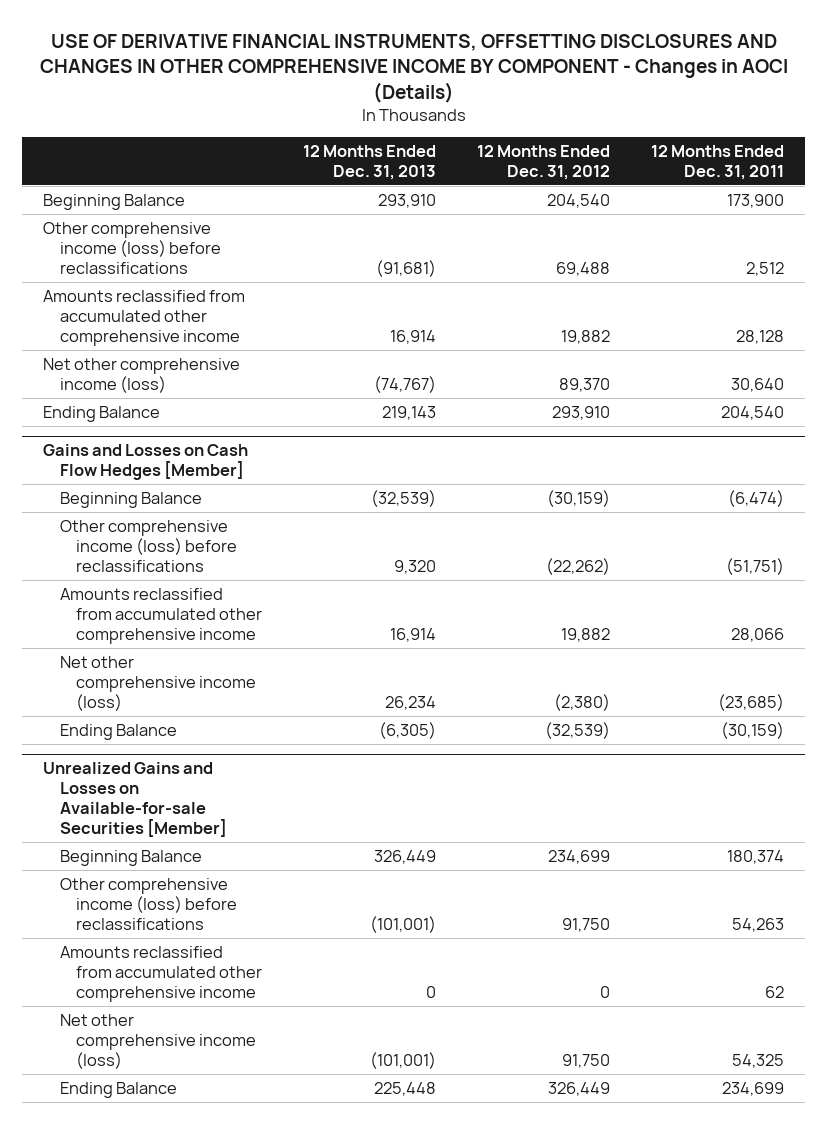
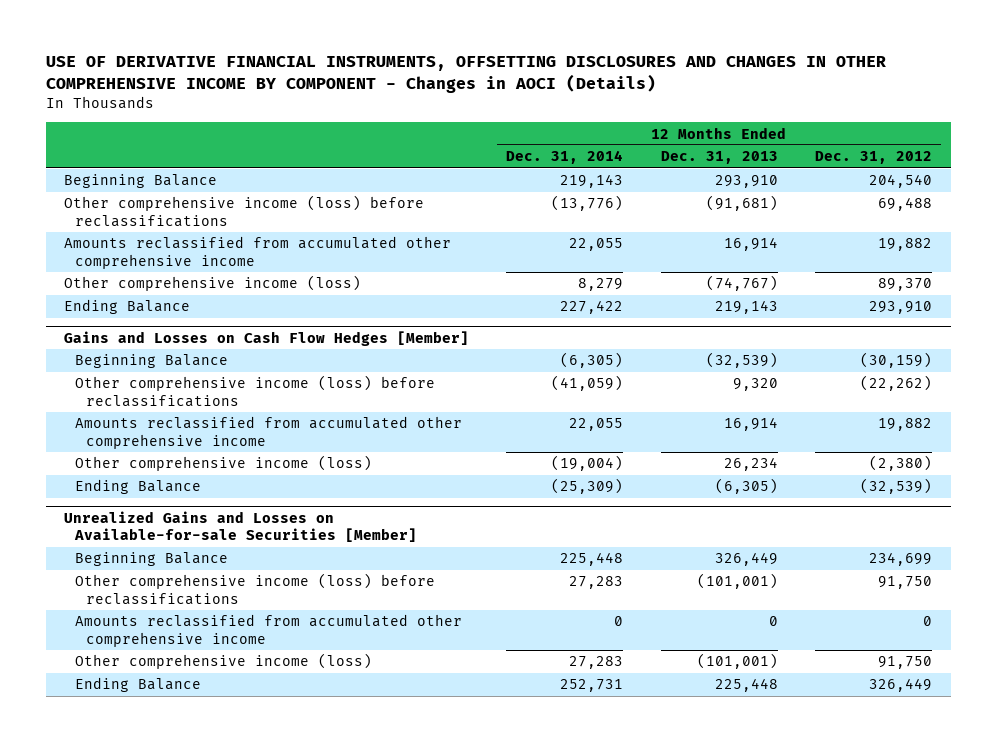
- | 12 Months Ended Dec. 31, 2013 | 12 Months Ended Dec. 31, 2012 | 12 Months Ended Dec. 31, 2011
+ | 12 Months Ended Dec. 31, 2014 | 12 Months Ended Dec. 31, 2013 | 12 Months Ended Dec. 31, 2012
- Net other comprehensive income (loss) | (74,767) | 89,370 | 30,640
+ Other comprehensive income (loss) | 8,279 | (74,767) | 89,370
@ Gains and Losses on Cash Flow Hedges [Member]
- Net other comprehensive income (loss) | 26,234 | (2,380) | (23,685)
+ Other comprehensive income (loss) | (19,004) | 26,234 | (2,380)
@ Unrealized Gains and Losses on Available-for-sale Securities [Member]
- Net other comprehensive income (loss) | (101,001) | 91,750 | 54,325
+ Other comprehensive income (loss) | 27,283 | (101,001) | 91,750

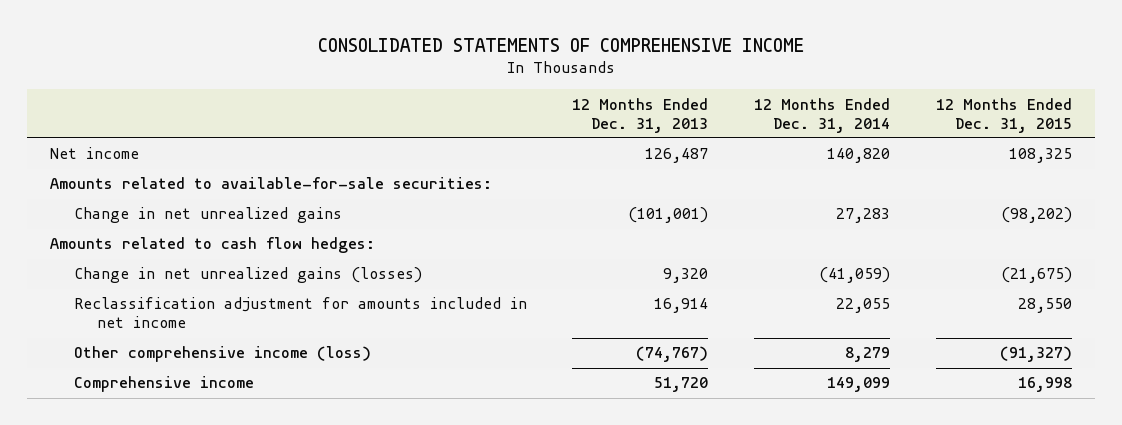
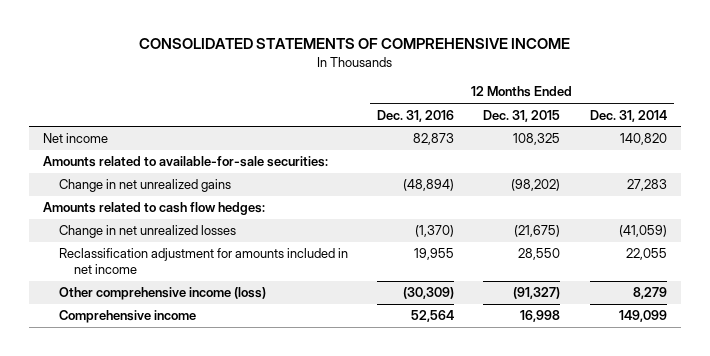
- | 12 Months Ended Dec. 31, 2013 | 12 Months Ended Dec. 31, 2014 | 12 Months Ended Dec. 31, 2015
+ | 12 Months Ended Dec. 31, 2016 | 12 Months Ended Dec. 31, 2015 | 12 Months Ended Dec. 31, 2014
- Change in net unrealized gains (losses) | 9,320 | (41,059) | (21,675)
+ Change in net unrealized losses | (1,370) | (21,675) | (41,059)

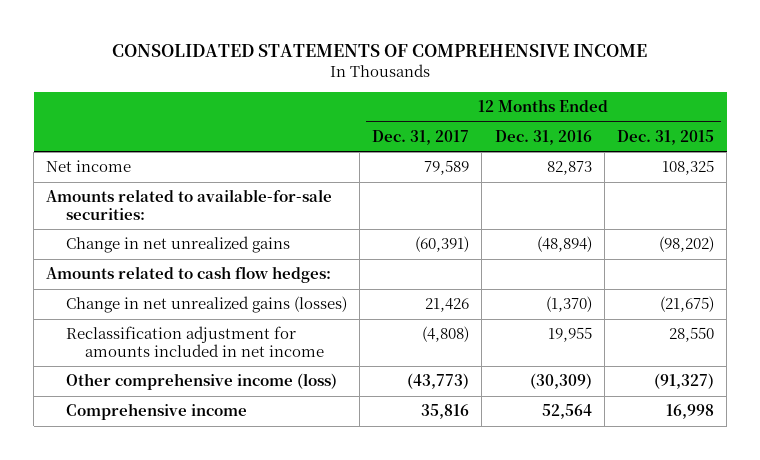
- | 12 Months Ended Dec. 31, 2016 | 12 Months Ended Dec. 31, 2015 | 12 Months Ended Dec. 31, 2014
+ | 12 Months Ended Dec. 31, 2017 | 12 Months Ended Dec. 31, 2016 | 12 Months Ended Dec. 31, 2015
- Change in net unrealized losses | (1,370) | (21,675) | (41,059)
+ Change in net unrealized gains (losses) | 21,426 | (1,370) | (21,675)

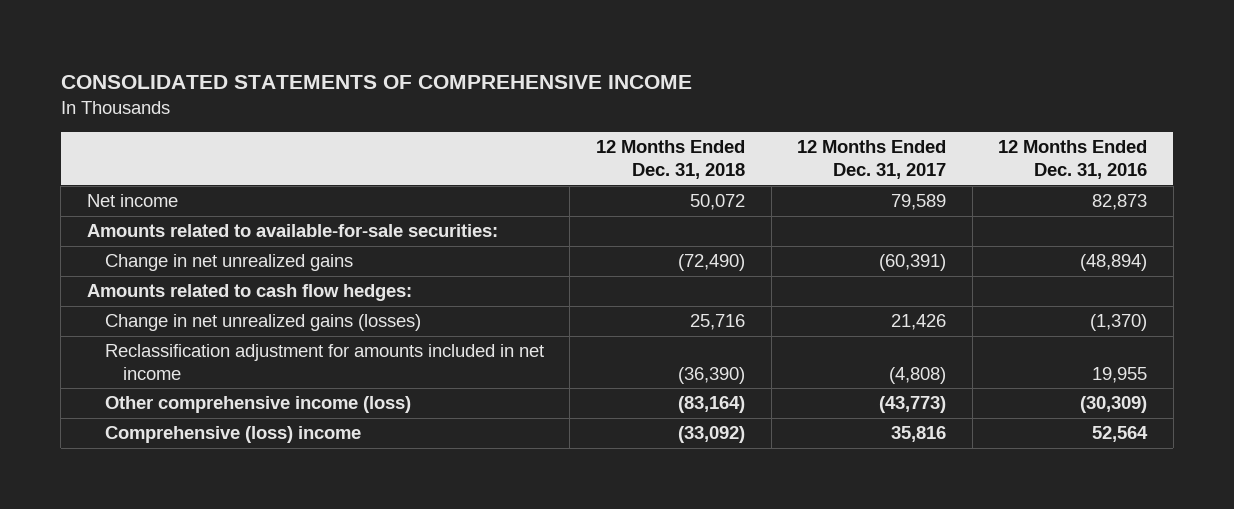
- | 12 Months Ended Dec. 31, 2017 | 12 Months Ended Dec. 31, 2016 | 12 Months Ended Dec. 31, 2015
+ | 12 Months Ended Dec. 31, 2018 | 12 Months Ended Dec. 31, 2017 | 12 Months Ended Dec. 31, 2016
- Comprehensive income | 35,816 | 52,564 | 16,998
+ Comprehensive (loss) income | (33,092) | 35,816 | 52,564

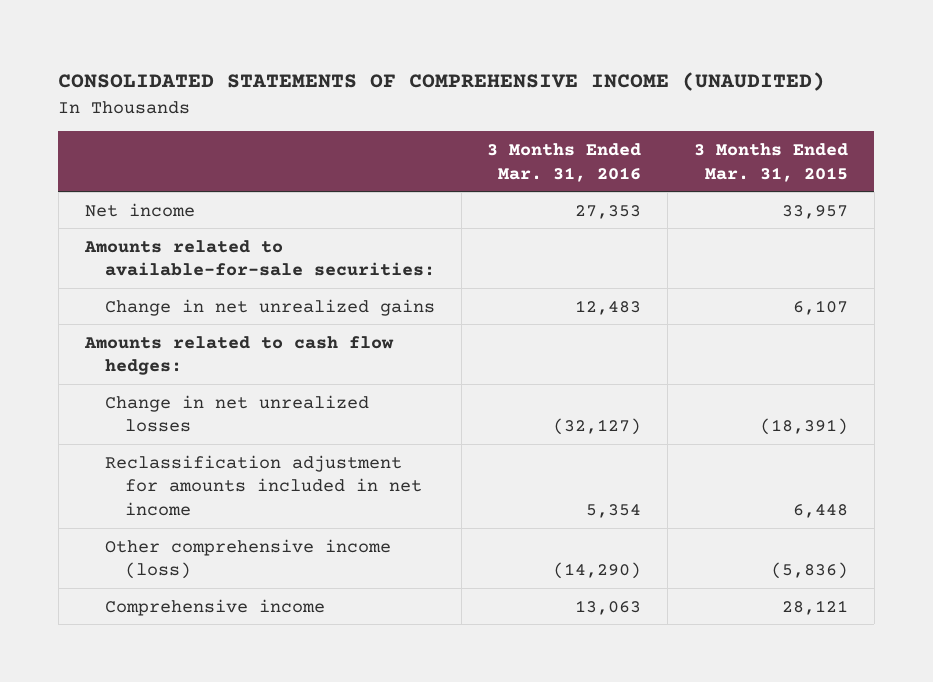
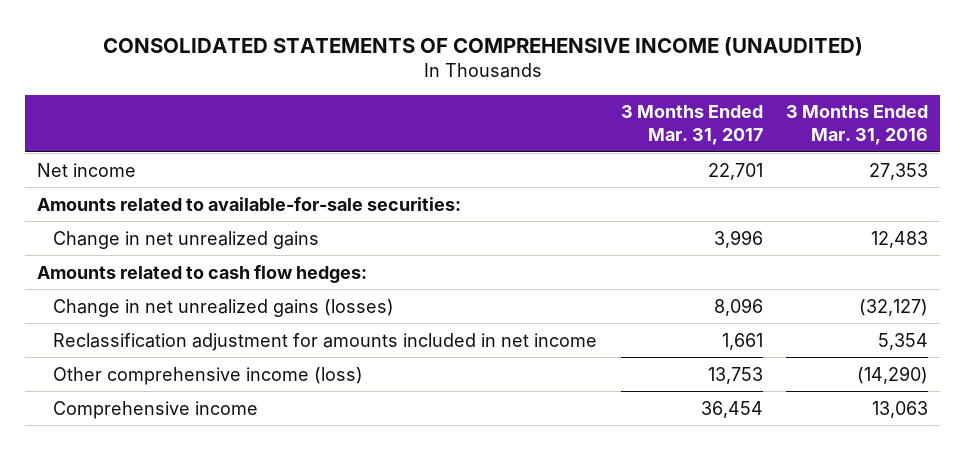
- | 3 Months Ended Mar. 31, 2016 | 3 Months Ended Mar. 31, 2015
+ | 3 Months Ended Mar. 31, 2017 | 3 Months Ended Mar. 31, 2016
- Change in net unrealized losses | (32,127) | (18,391)
+ Change in net unrealized gains (losses) | 8,096 | (32,127)

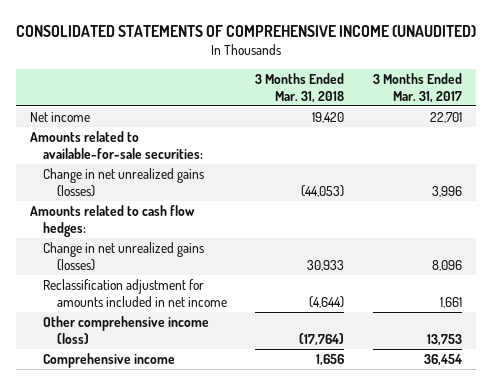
- | 3 Months Ended Mar. 31, 2017 | 3 Months Ended Mar. 31, 2016
+ | 3 Months Ended Mar. 31, 2018 | 3 Months Ended Mar. 31, 2017
- Change in net unrealized gains | 3,996 | 12,483
+ Change in net unrealized gains (losses) | (44,053) | 3,996

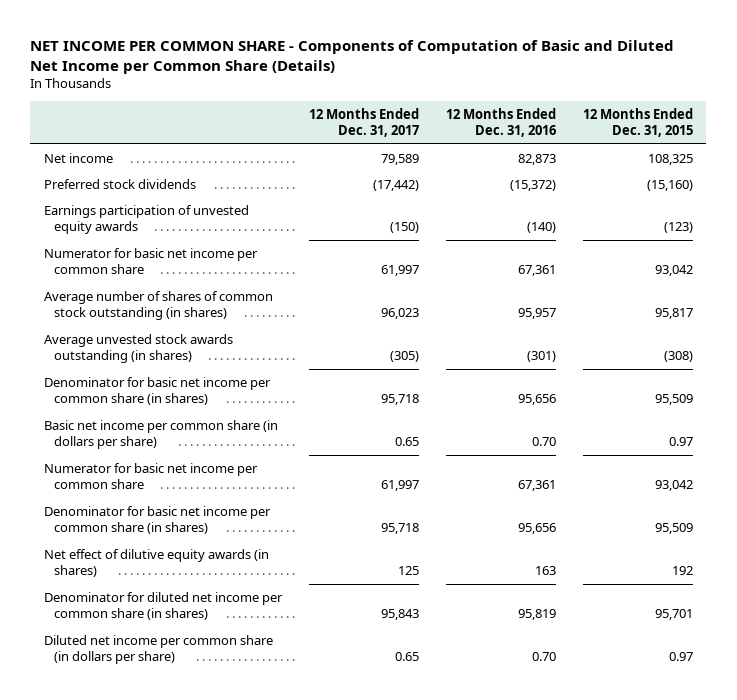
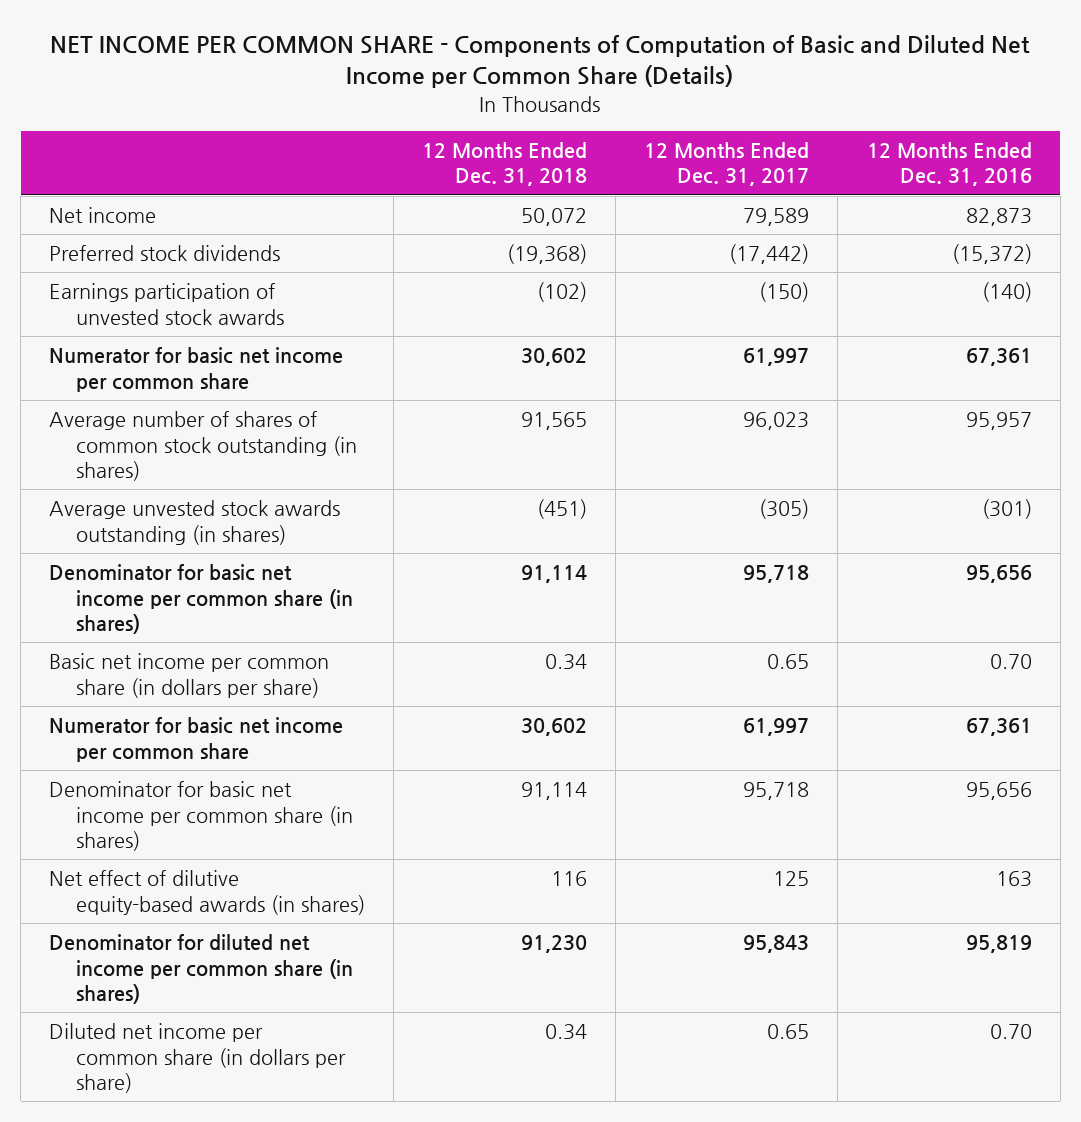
- | 12 Months Ended Dec. 31, 2017 | 12 Months Ended Dec. 31, 2016 | 12 Months Ended Dec. 31, 2015
+ | 12 Months Ended Dec. 31, 2018 | 12 Months Ended Dec. 31, 2017 | 12 Months Ended Dec. 31, 2016
- Earnings participation of unvested equity awards | (150) | (140) | (123)
+ Earnings participation of unvested stock awards | (102) | (150) | (140)
- Net effect of dilutive equity awards (in shares) | 125 | 163 | 192
+ Net effect of dilutive equity-based awards (in shares) | 116 | 125 | 163

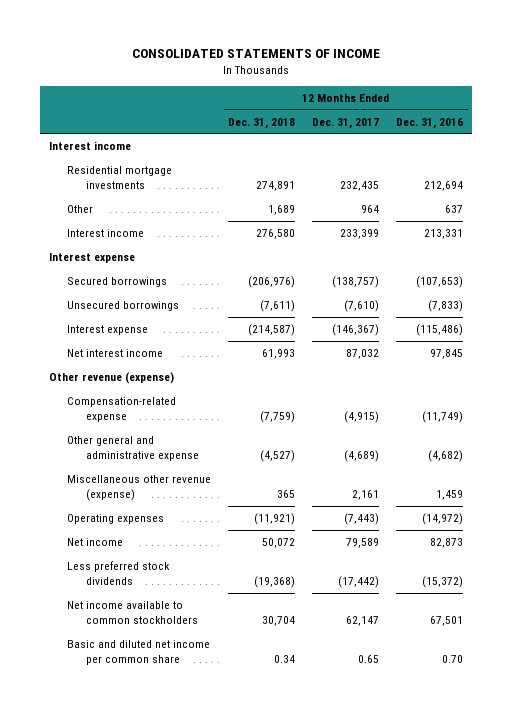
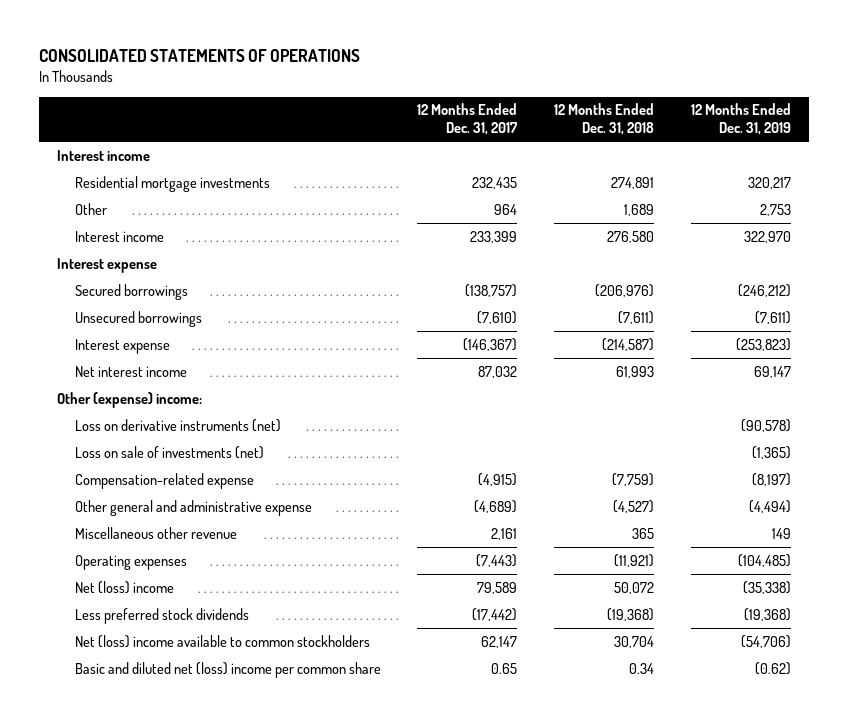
- CONSOLIDATED STATEMENTS OF INCOME
+ CONSOLIDATED STATEMENTS OF OPERATIONS
- | 12 Months Ended Dec. 31, 2018 | 12 Months Ended Dec. 31, 2017 | 12 Months Ended Dec. 31, 2016
+ | 12 Months Ended Dec. 31, 2017 | 12 Months Ended Dec. 31, 2018 | 12 Months Ended Dec. 31, 2019
- Other revenue (expense)
+ Other (expense) income:
+ Loss on derivative instruments (net) | | | (90,578)
+ Loss on sale of investments (net) | | | (1,365)
- Miscellaneous other revenue (expense) | 365 | 2,161 | 1,459
+ Miscellaneous other revenue | 2,161 | 365 | 149
- Net income | 50,072 | 79,589 | 82,873
+ Net (loss) income | 79,589 | 50,072 | (35,338)
- Net income available to common stockholders | 30,704 | 62,147 | 67,501
- Basic and diluted net income per common share | 0.34 | 0.65 | 0.70
+ Net (loss) income available to common stockholders | 62,147 | 30,704 | (54,706)
+ Basic and diluted net (loss) income per common share | 0.65 | 0.34 | (0.62)

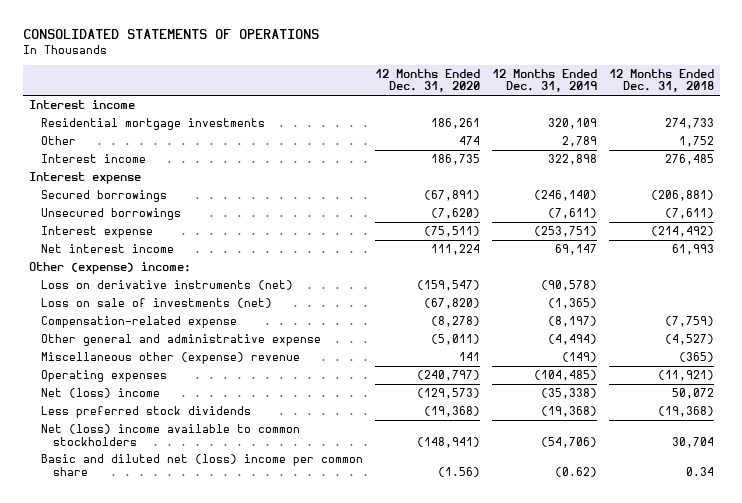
- | 12 Months Ended Dec. 31, 2017 | 12 Months Ended Dec. 31, 2018 | 12 Months Ended Dec. 31, 2019
+ | 12 Months Ended Dec. 31, 2020 | 12 Months Ended Dec. 31, 2019 | 12 Months Ended Dec. 31, 2018
- Residential mortgage investments | 232,435 | 274,891 | 320,217
- Other | 964 | 1,689 | 2,753
- Interest income | 233,399 | 276,580 | 322,970
+ Residential mortgage investments | 186,261 | 320,109 | 274,733
+ Other | 474 | 2,789 | 1,752
+ Interest income | 186,735 | 322,898 | 276,485
- Secured borrowings | (138,757) | (206,976) | (246,212)
+ Secured borrowings | (67,891) | (246,140) | (206,881)
- Interest expense | (146,367) | (214,587) | (253,823)
+ Interest expense | (75,511) | (253,751) | (214,492)
- Miscellaneous other revenue | 2,161 | 365 | 149
+ Miscellaneous other (expense) revenue | 141 | (149) | (365)

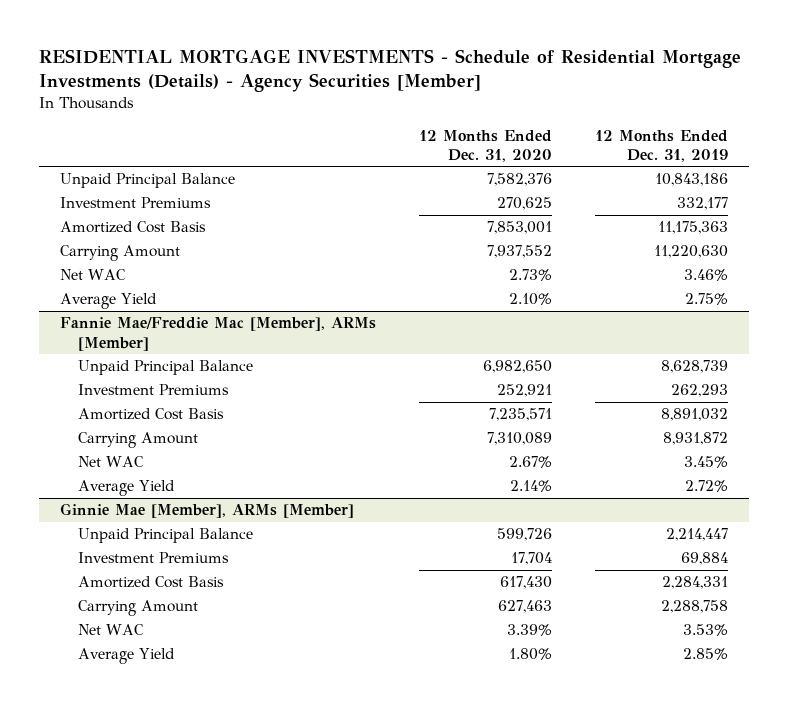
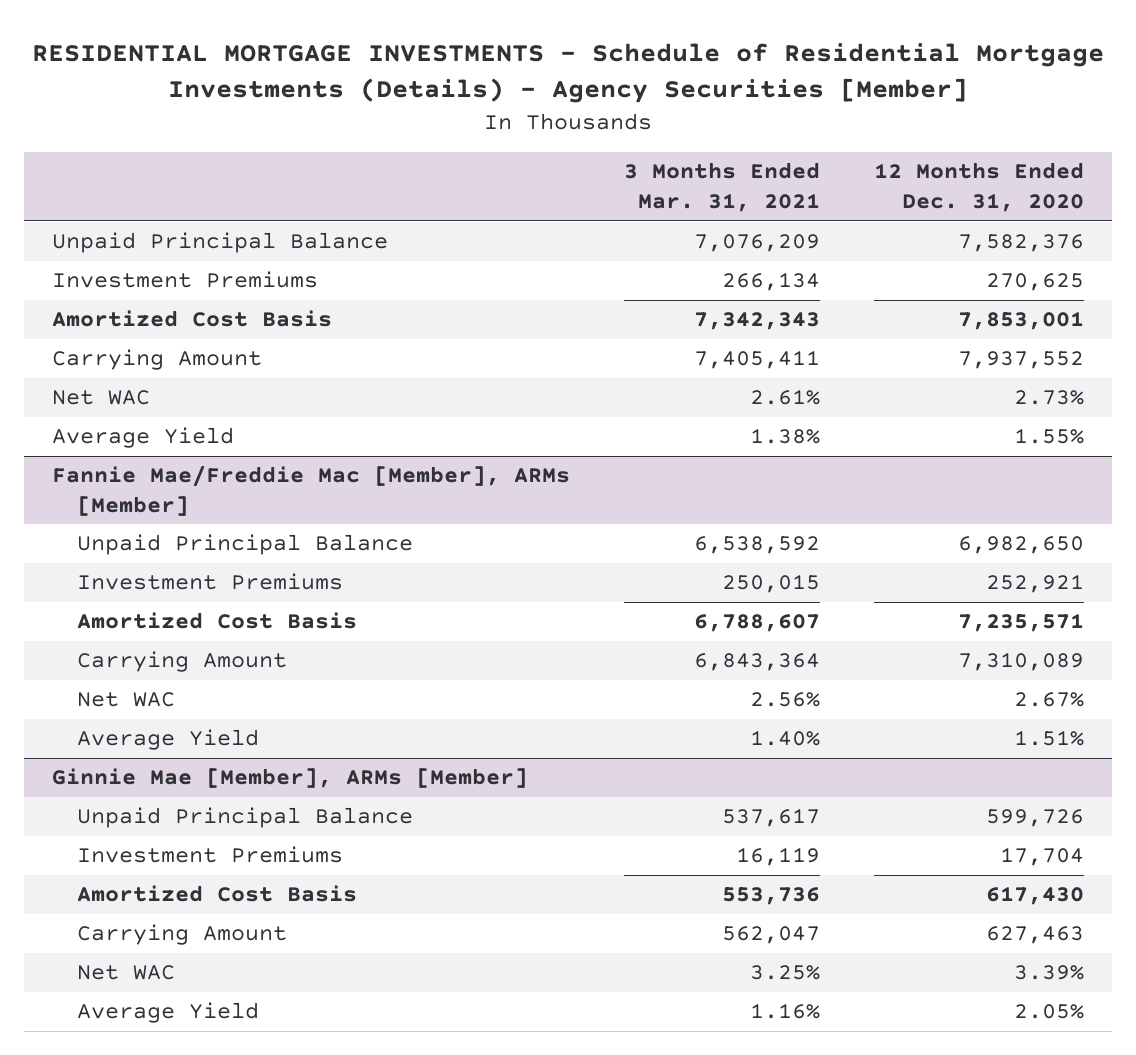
- | 12 Months Ended Dec. 31, 2020 | 12 Months Ended Dec. 31, 2019
+ | 3 Months Ended Mar. 31, 2021 | 12 Months Ended Dec. 31, 2020
- Average Yield | 2.10% | 2.75%
+ Average Yield | 1.38% | 1.55%
@ Fannie Mae/Freddie Mac [Member], ARMs [Member]
- Average Yield | 2.14% | 2.72%
+ Average Yield | 1.40% | 1.51%
@ Ginnie Mae [Member], ARMs [Member]
- Average Yield | 1.80% | 2.85%
+ Average Yield | 1.16% | 2.05%

